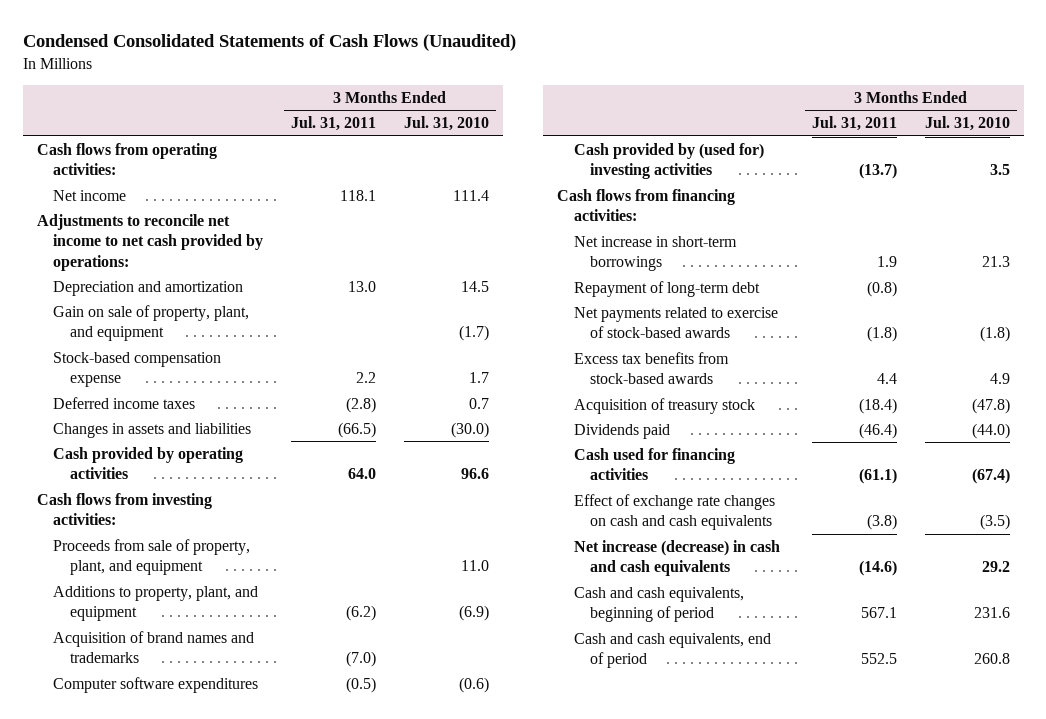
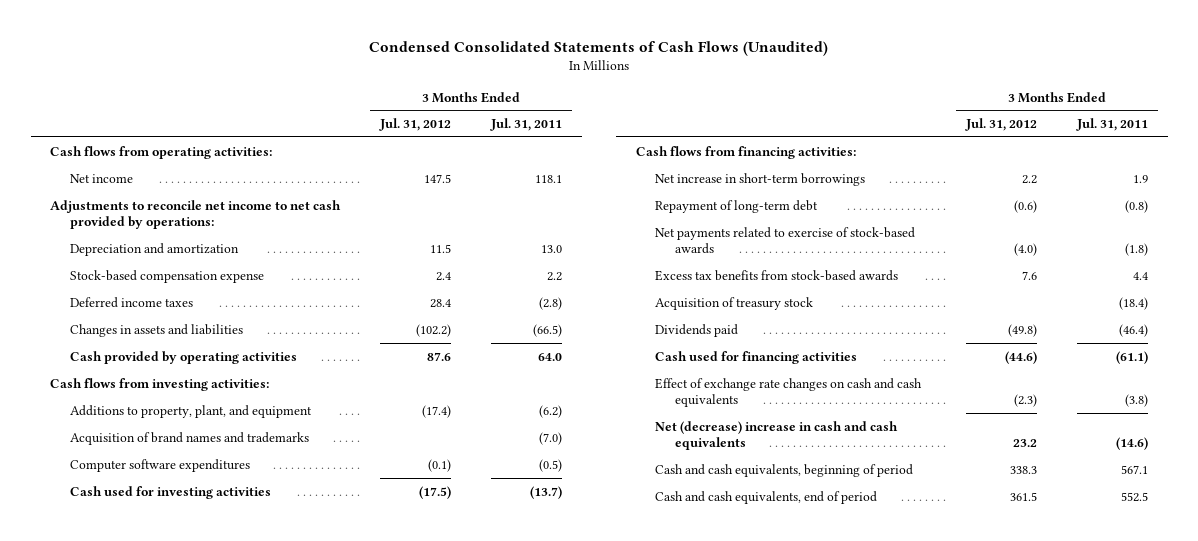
- | 3 Months Ended Jul. 31, 2011 | 3 Months Ended Jul. 31, 2010
+ | 3 Months Ended Jul. 31, 2012 | 3 Months Ended Jul. 31, 2011
- Gain on sale of property, plant, and equipment | | (1.7)
- Proceeds from sale of property, plant, and equipment | | 11.0
- Cash provided by (used for) investing activities | (13.7) | 3.5
+ Cash used for investing activities | (17.5) | (13.7)
- Net increase (decrease) in cash and cash equivalents | (14.6) | 29.2
+ Net (decrease) increase in cash and cash equivalents | 23.2 | (14.6)

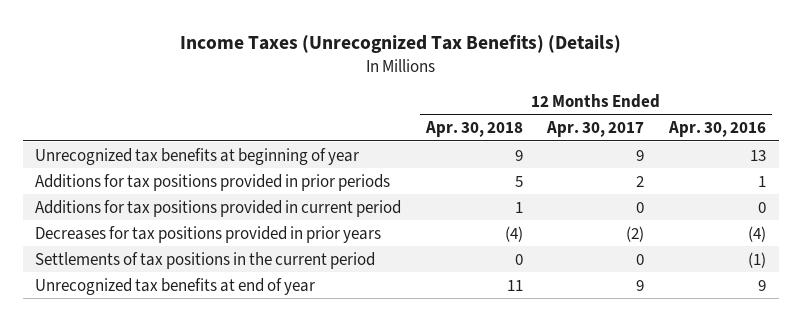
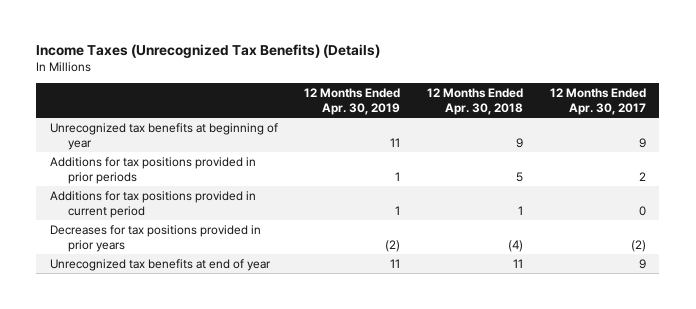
- | 12 Months Ended Apr. 30, 2018 | 12 Months Ended Apr. 30, 2017 | 12 Months Ended Apr. 30, 2016
+ | 12 Months Ended Apr. 30, 2019 | 12 Months Ended Apr. 30, 2018 | 12 Months Ended Apr. 30, 2017
- Settlements of tax positions in the current period | 0 | 0 | (1)

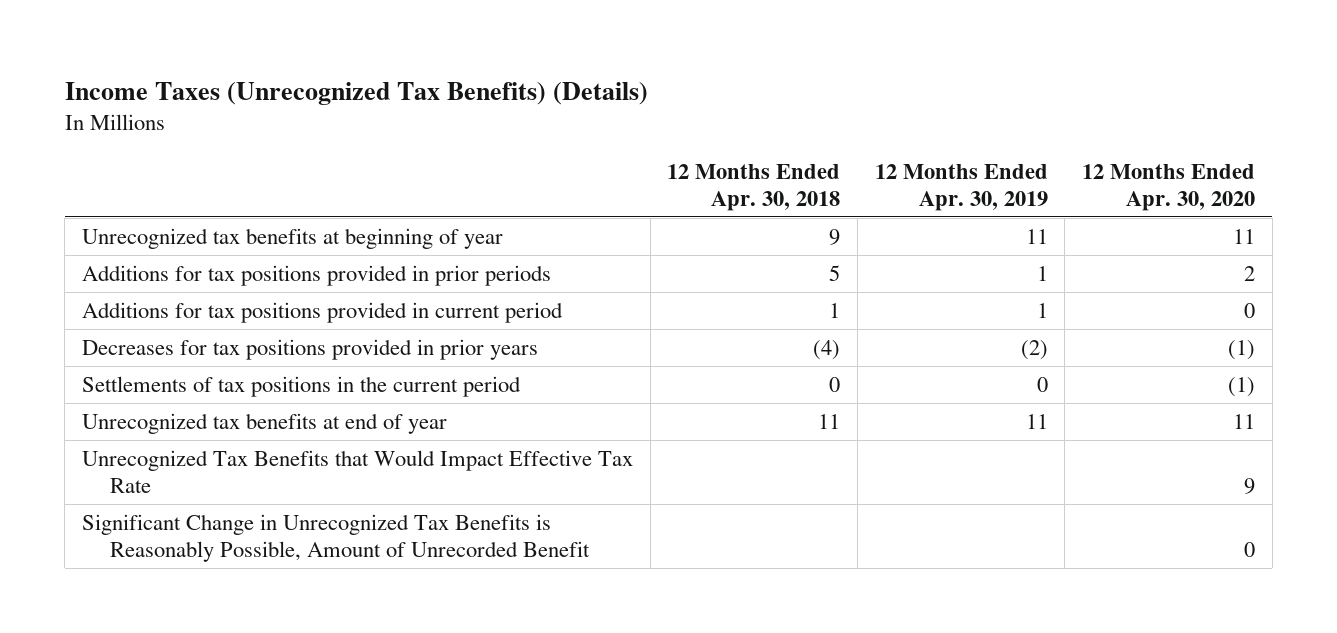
- | 12 Months Ended Apr. 30, 2019 | 12 Months Ended Apr. 30, 2018 | 12 Months Ended Apr. 30, 2017
+ | 12 Months Ended Apr. 30, 2018 | 12 Months Ended Apr. 30, 2019 | 12 Months Ended Apr. 30, 2020
+ Settlements of tax positions in the current period | 0 | 0 | (1)
+ Unrecognized Tax Benefits that Would Impact Effective Tax Rate | | | 9
+ Significant Change in Unrecognized Tax Benefits is Reasonably Possible, Amount of Unrecorded Benefit | | | 0

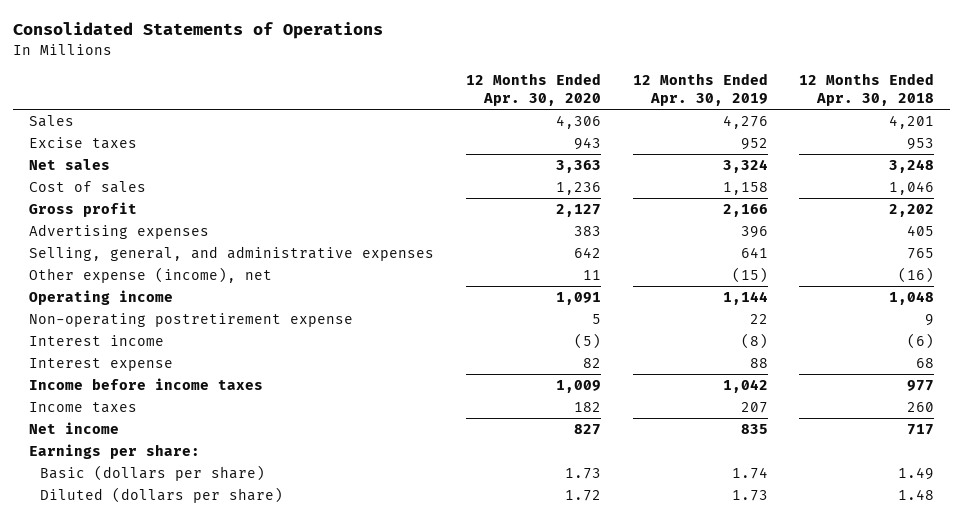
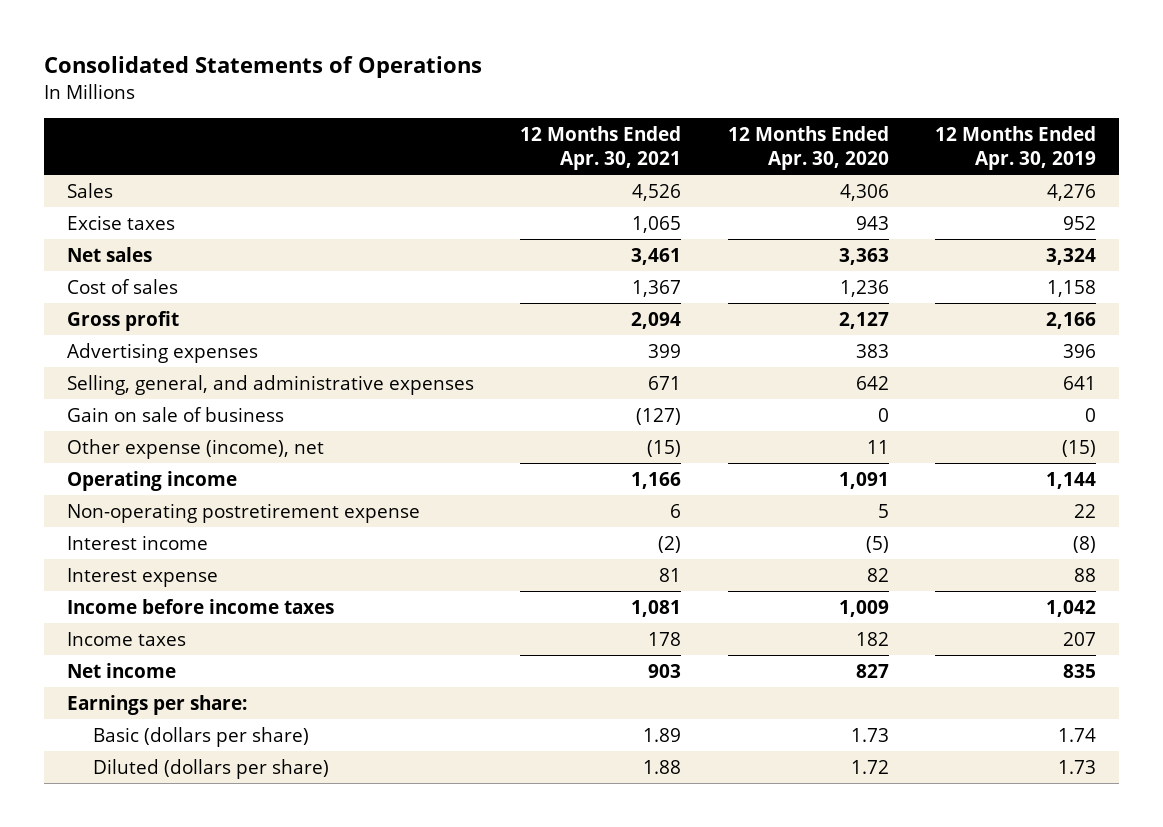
- | 12 Months Ended Apr. 30, 2020 | 12 Months Ended Apr. 30, 2019 | 12 Months Ended Apr. 30, 2018
+ | 12 Months Ended Apr. 30, 2021 | 12 Months Ended Apr. 30, 2020 | 12 Months Ended Apr. 30, 2019
+ Gain on sale of business | (127) | 0 | 0

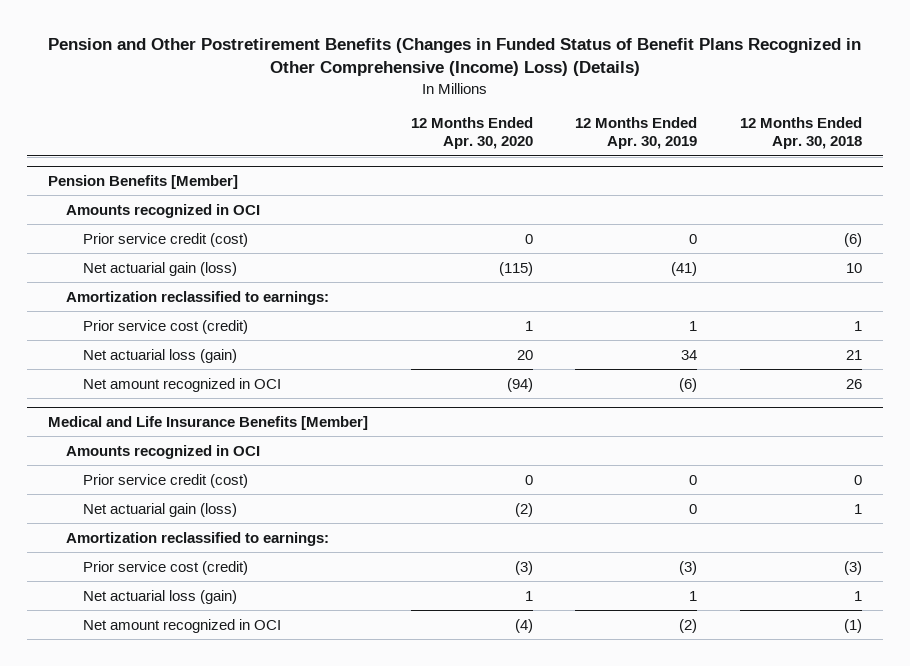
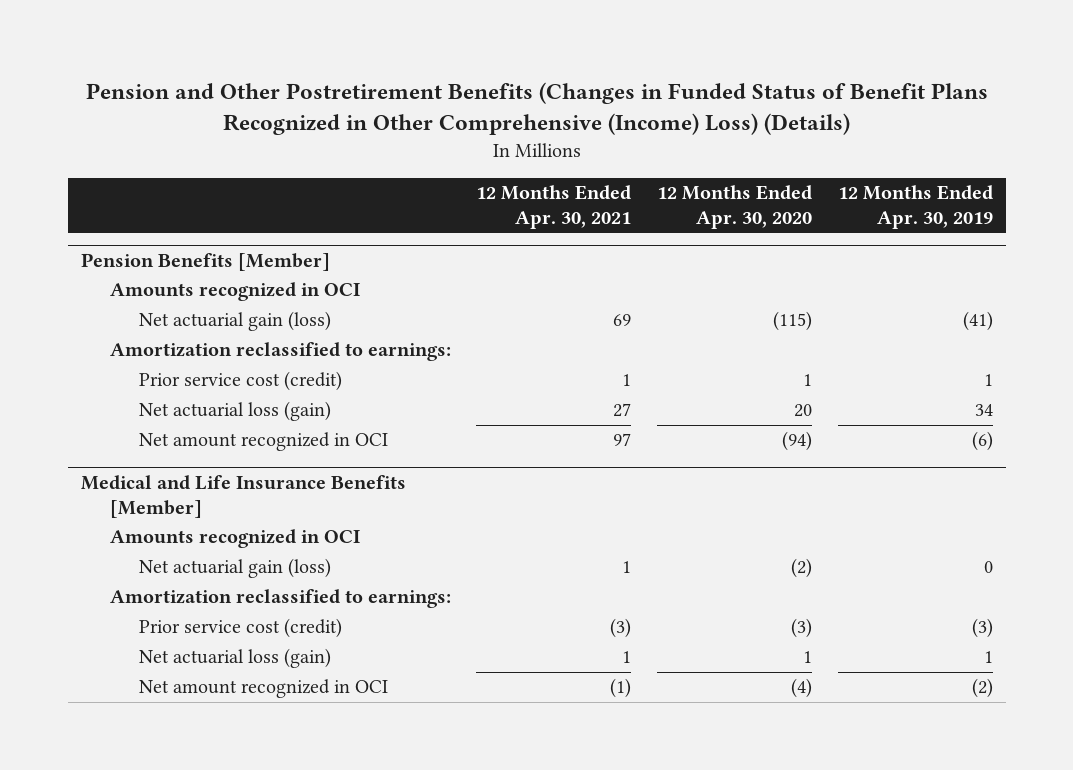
- | 12 Months Ended Apr. 30, 2020 | 12 Months Ended Apr. 30, 2019 | 12 Months Ended Apr. 30, 2018
+ | 12 Months Ended Apr. 30, 2021 | 12 Months Ended Apr. 30, 2020 | 12 Months Ended Apr. 30, 2019
@ Pension Benefits [Member]
- Prior service credit (cost) | 0 | 0 | (6)
@ Medical and Life Insurance Benefits [Member]
- Prior service credit (cost) | 0 | 0 | 0

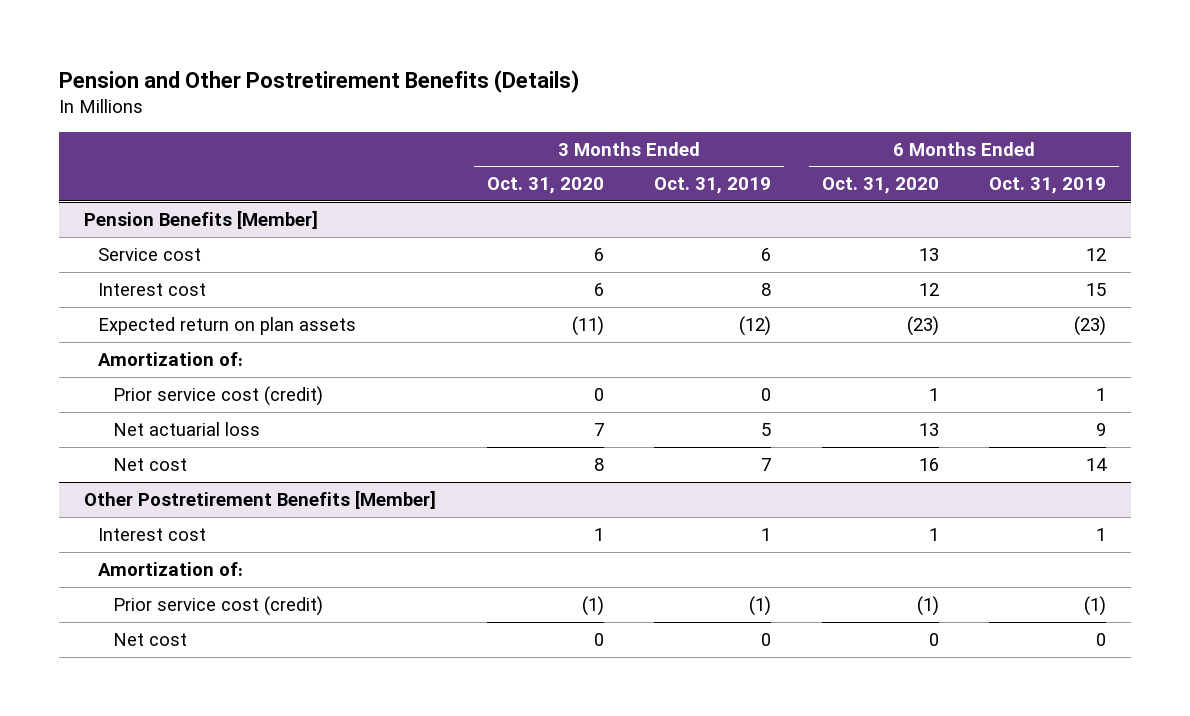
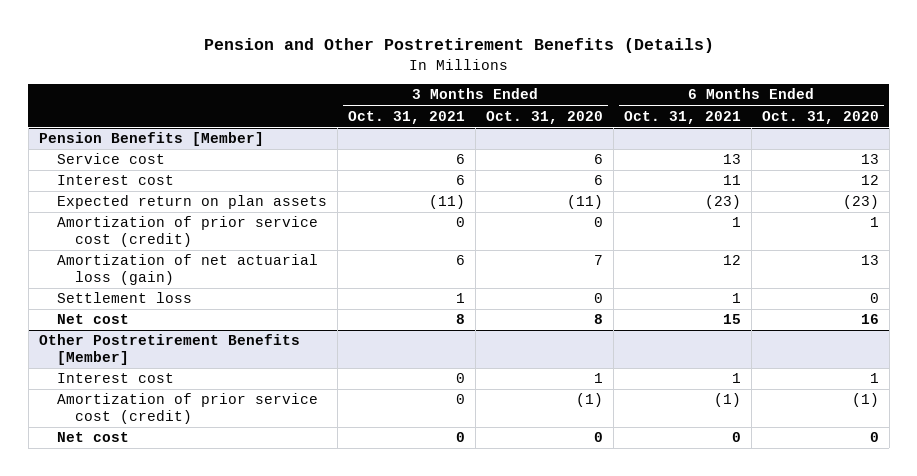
- | 3 Months Ended Oct. 31, 2020 | 3 Months Ended Oct. 31, 2019 | 6 Months Ended Oct. 31, 2020 | 6 Months Ended Oct. 31, 2019
+ | 3 Months Ended Oct. 31, 2021 | 3 Months Ended Oct. 31, 2020 | 6 Months Ended Oct. 31, 2021 | 6 Months Ended Oct. 31, 2020
@ Pension Benefits [Member]
- Amortization of:
- Prior service cost (credit) | 0 | 0 | 1 | 1
- Net actuarial loss | 7 | 5 | 13 | 9
+ Amortization of prior service cost (credit) | 0 | 0 | 1 | 1
+ Amortization of net actuarial loss (gain) | 6 | 7 | 12 | 13
+ Settlement loss | 1 | 0 | 1 | 0
@ Other Postretirement Benefits [Member]
- Amortization of:
- Prior service cost (credit) | (1) | (1) | (1) | (1)
+ Amortization of prior service cost (credit) | 0 | (1) | (1) | (1)

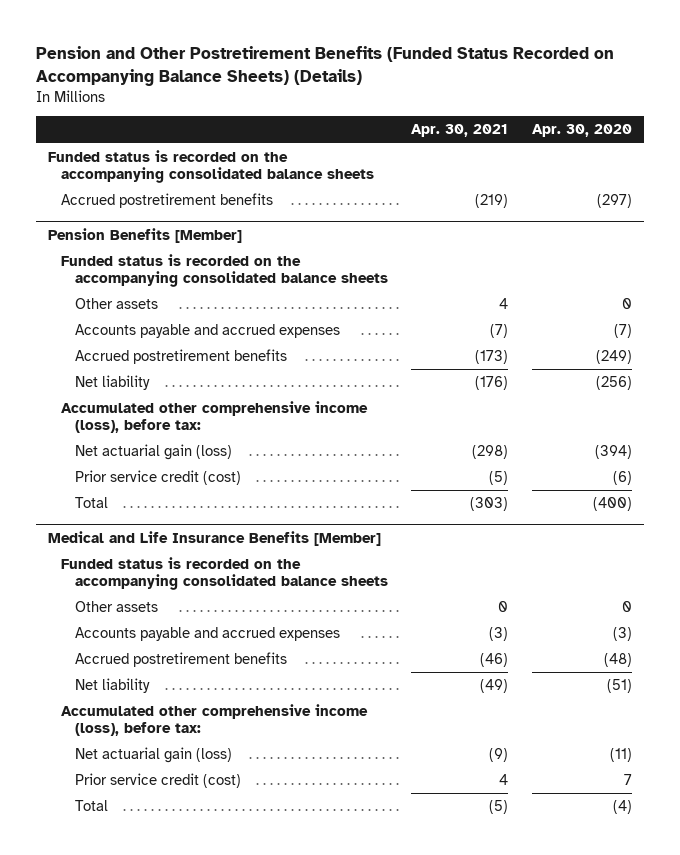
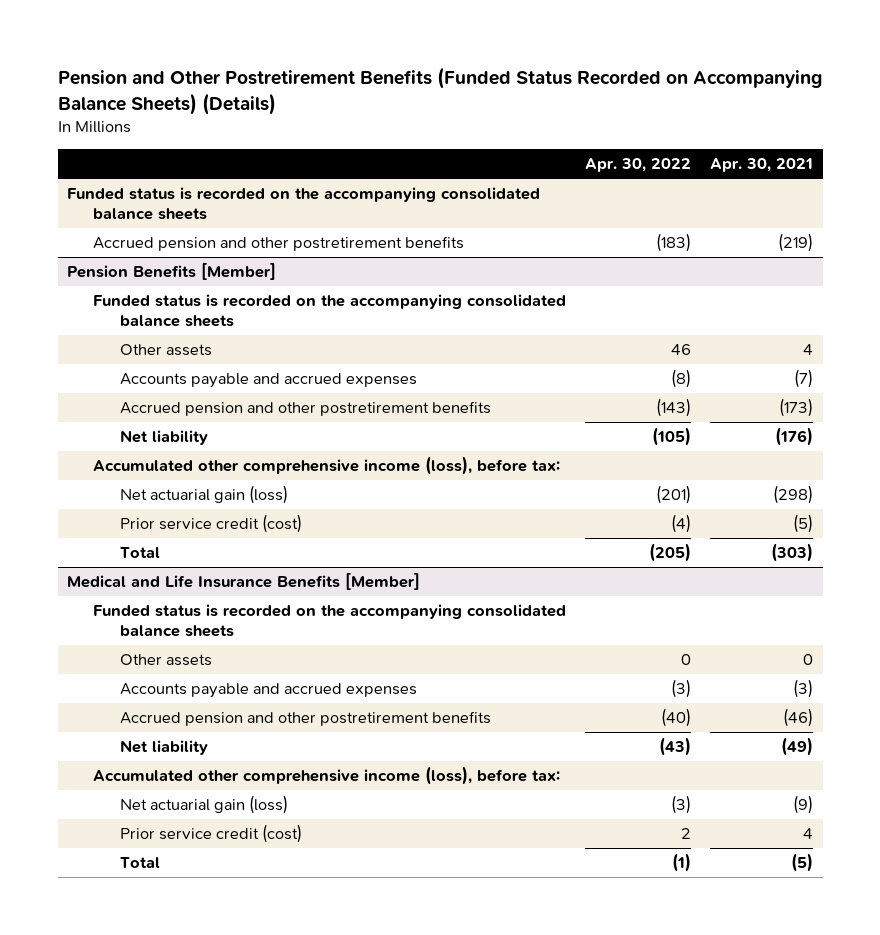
- | Apr. 30, 2021 | Apr. 30, 2020
+ | Apr. 30, 2022 | Apr. 30, 2021
- Accrued postretirement benefits | (219) | (297)
+ Accrued pension and other postretirement benefits | (183) | (219)
@ Pension Benefits [Member]
- Accrued postretirement benefits | (173) | (249)
+ Accrued pension and other postretirement benefits | (143) | (173)
@ Medical and Life Insurance Benefits [Member]
- Accrued postretirement benefits | (46) | (48)
+ Accrued pension and other postretirement benefits | (40) | (46)

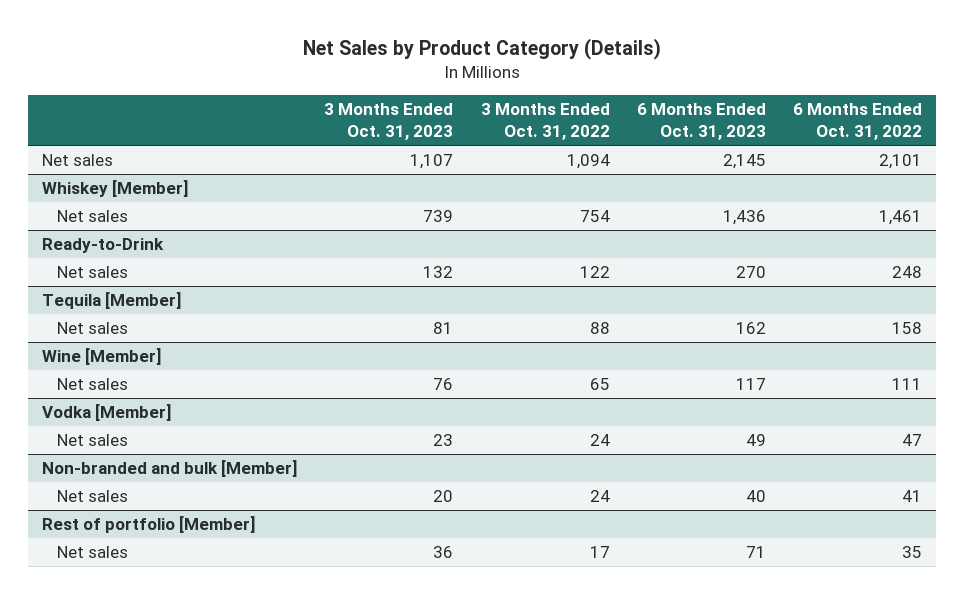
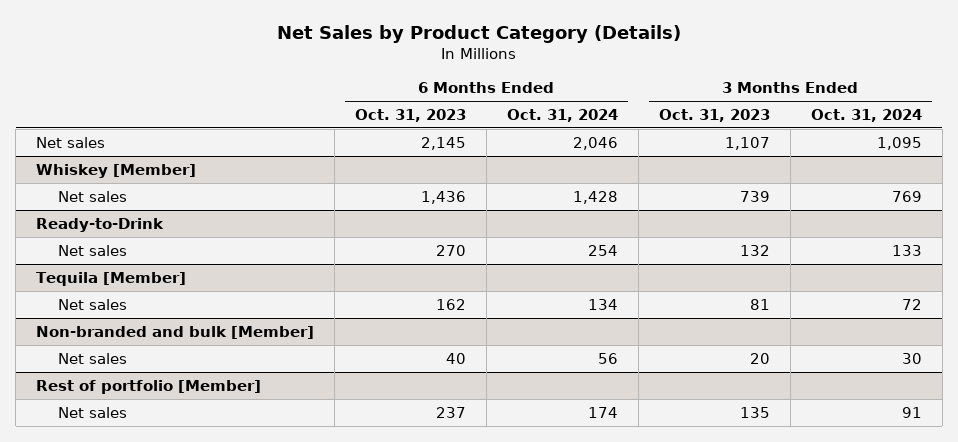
- | 3 Months Ended Oct. 31, 2023 | 3 Months Ended Oct. 31, 2022 | 6 Months Ended Oct. 31, 2023 | 6 Months Ended Oct. 31, 2022
+ | 6 Months Ended Oct. 31, 2023 | 6 Months Ended Oct. 31, 2024 | 3 Months Ended Oct. 31, 2023 | 3 Months Ended Oct. 31, 2024
- Wine [Member]
- Net sales | 76 | 65 | 117 | 111
- Vodka [Member]
- Net sales | 23 | 24 | 49 | 47
@ Rest of portfolio [Member]
- Net sales | 36 | 17 | 71 | 35
+ Net sales | 237 | 174 | 135 | 91

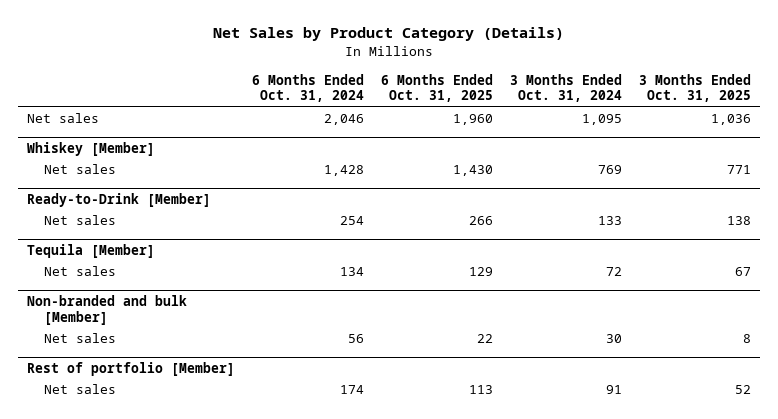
- | 6 Months Ended Oct. 31, 2023 | 6 Months Ended Oct. 31, 2024 | 3 Months Ended Oct. 31, 2023 | 3 Months Ended Oct. 31, 2024
+ | 6 Months Ended Oct. 31, 2024 | 6 Months Ended Oct. 31, 2025 | 3 Months Ended Oct. 31, 2024 | 3 Months Ended Oct. 31, 2025
- Ready-to-Drink
+ Ready-to-Drink [Member]

